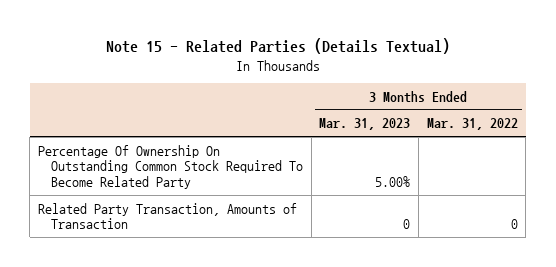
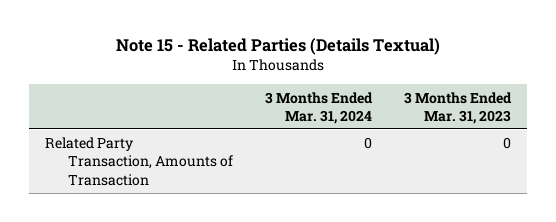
- | 3 Months Ended Mar. 31, 2023 | 3 Months Ended Mar. 31, 2022
+ | 3 Months Ended Mar. 31, 2024 | 3 Months Ended Mar. 31, 2023
- Percentage Of Ownership On Outstanding Common Stock Required To Become Related Party | 5.00% |

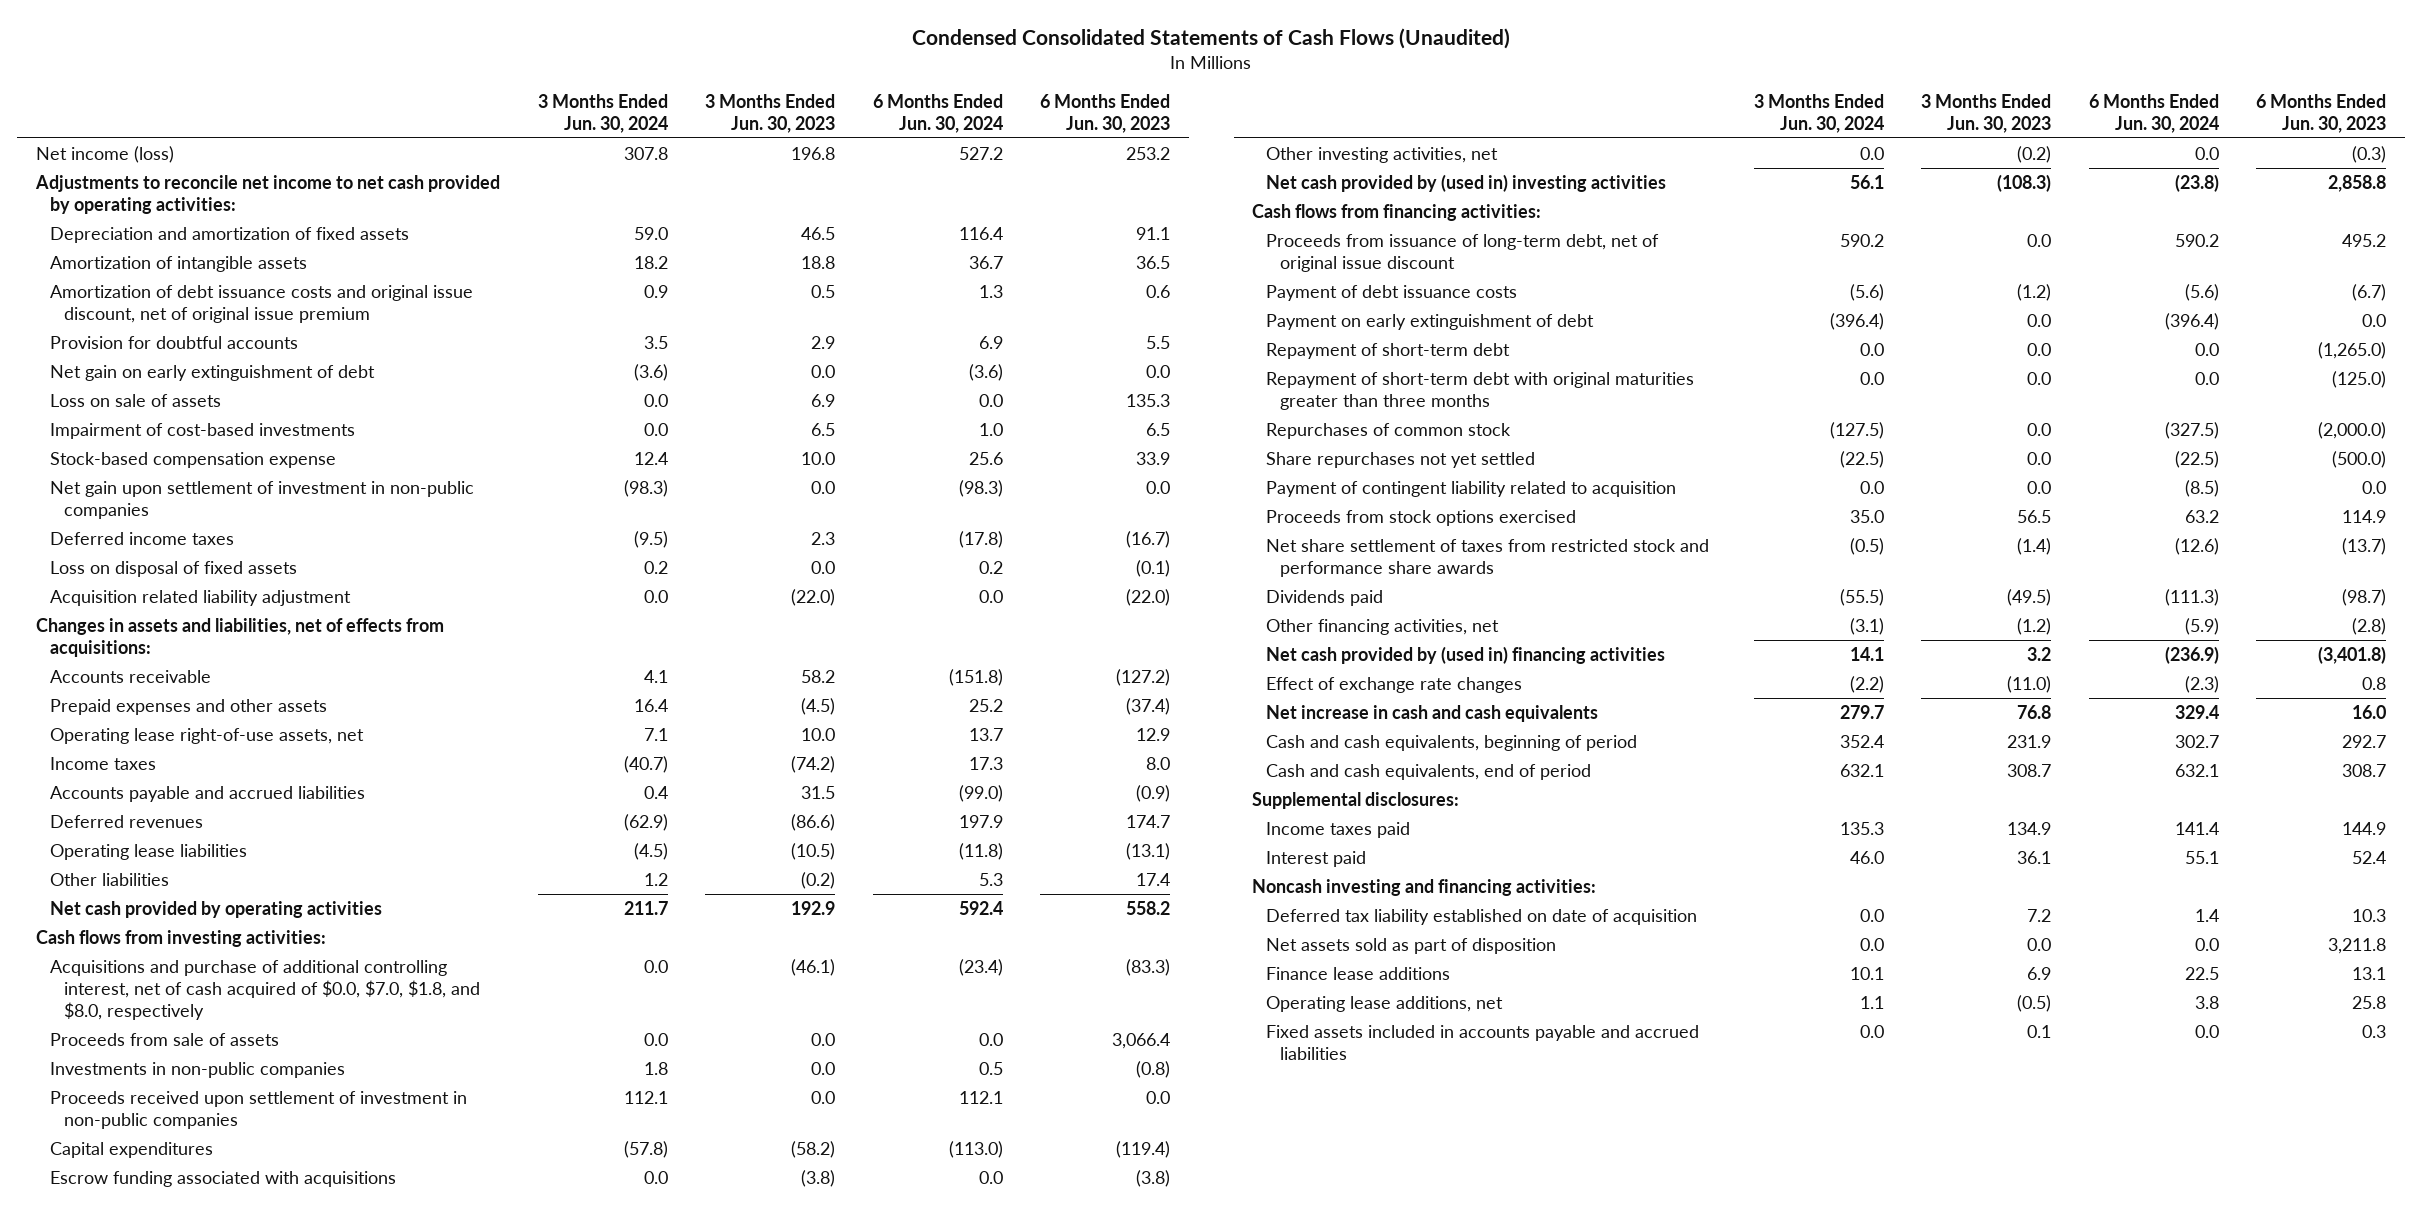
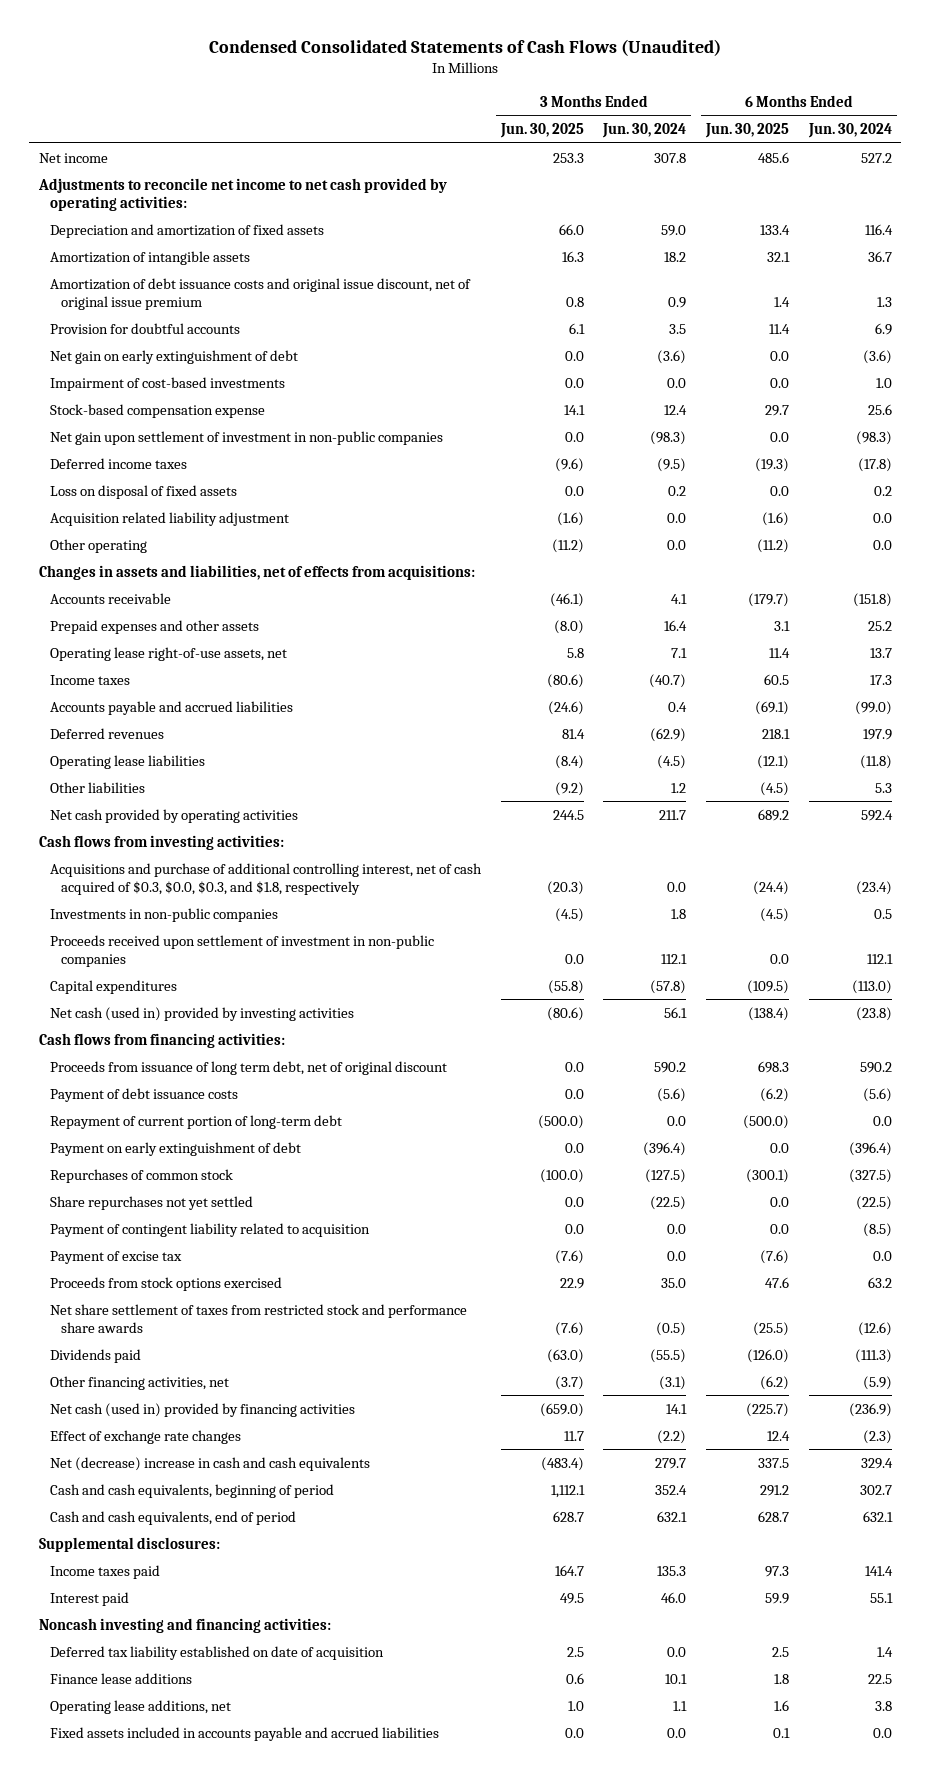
- | 3 Months Ended Jun. 30, 2024 | 3 Months Ended Jun. 30, 2023 | 6 Months Ended Jun. 30, 2024 | 6 Months Ended Jun. 30, 2023
+ | 3 Months Ended Jun. 30, 2025 | 3 Months Ended Jun. 30, 2024 | 6 Months Ended Jun. 30, 2025 | 6 Months Ended Jun. 30, 2024
- Net income (loss) | 307.8 | 196.8 | 527.2 | 253.2
+ Net income | 253.3 | 307.8 | 485.6 | 527.2
- Loss on sale of assets | 0.0 | 6.9 | 0.0 | 135.3
+ Other operating | (11.2) | 0.0 | (11.2) | 0.0
- Acquisitions and purchase of additional controlling interest, net of cash acquired of $0.0, $7.0, $1.8, and $8.0, respectively | 0.0 | (46.1) | (23.4) | (83.3)
- Proceeds from sale of assets | 0.0 | 0.0 | 0.0 | 3,066.4
+ Acquisitions and purchase of additional controlling interest, net of cash acquired of $0.3, $0.0, $0.3, and $1.8, respectively | (20.3) | 0.0 | (24.4) | (23.4)
- Escrow funding associated with acquisitions | 0.0 | (3.8) | 0.0 | (3.8)
- Other investing activities, net | 0.0 | (0.2) | 0.0 | (0.3)
- Net cash provided by (used in) investing activities | 56.1 | (108.3) | (23.8) | 2,858.8
+ Net cash (used in) provided by investing activities | (80.6) | 56.1 | (138.4) | (23.8)
- Proceeds from issuance of long-term debt, net of original issue discount | 590.2 | 0.0 | 590.2 | 495.2
+ Proceeds from issuance of long term debt, net of original discount | 0.0 | 590.2 | 698.3 | 590.2
+ Repayment of current portion of long-term debt | (500.0) | 0.0 | (500.0) | 0.0
- Repayment of short-term debt | 0.0 | 0.0 | 0.0 | (1,265.0)
- Repayment of short-term debt with original maturities greater than three months | 0.0 | 0.0 | 0.0 | (125.0)
+ Payment of excise tax | (7.6) | 0.0 | (7.6) | 0.0
- Net cash provided by (used in) financing activities | 14.1 | 3.2 | (236.9) | (3,401.8)
+ Net cash (used in) provided by financing activities | (659.0) | 14.1 | (225.7) | (236.9)
- Net increase in cash and cash equivalents | 279.7 | 76.8 | 329.4 | 16.0
+ Net (decrease) increase in cash and cash equivalents | (483.4) | 279.7 | 337.5 | 329.4
- Net assets sold as part of disposition | 0.0 | 0.0 | 0.0 | 3,211.8

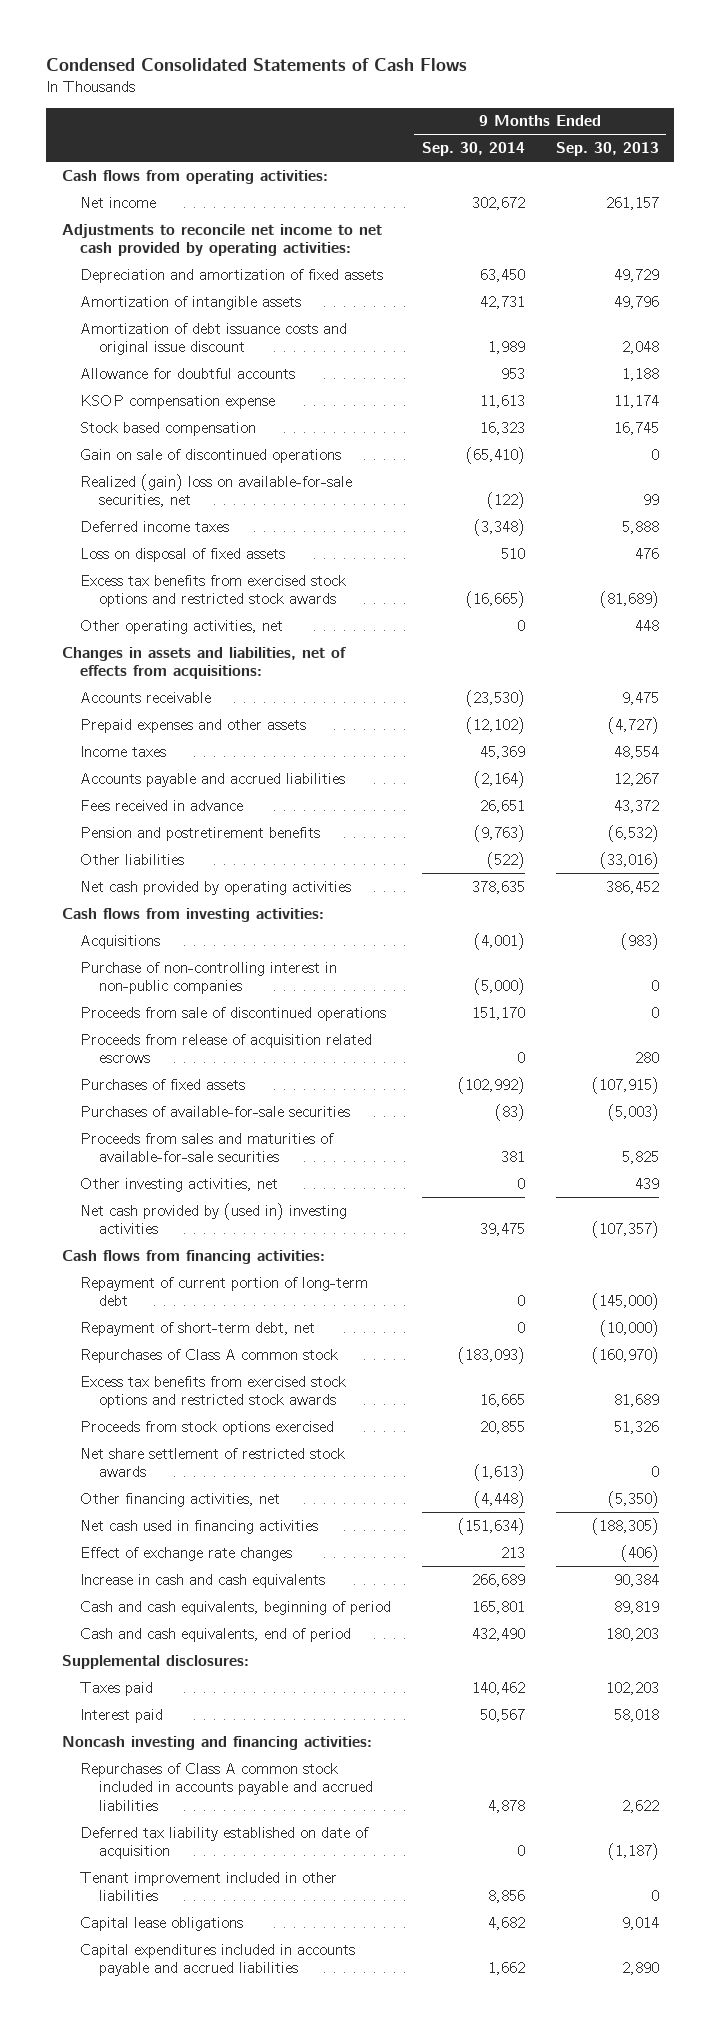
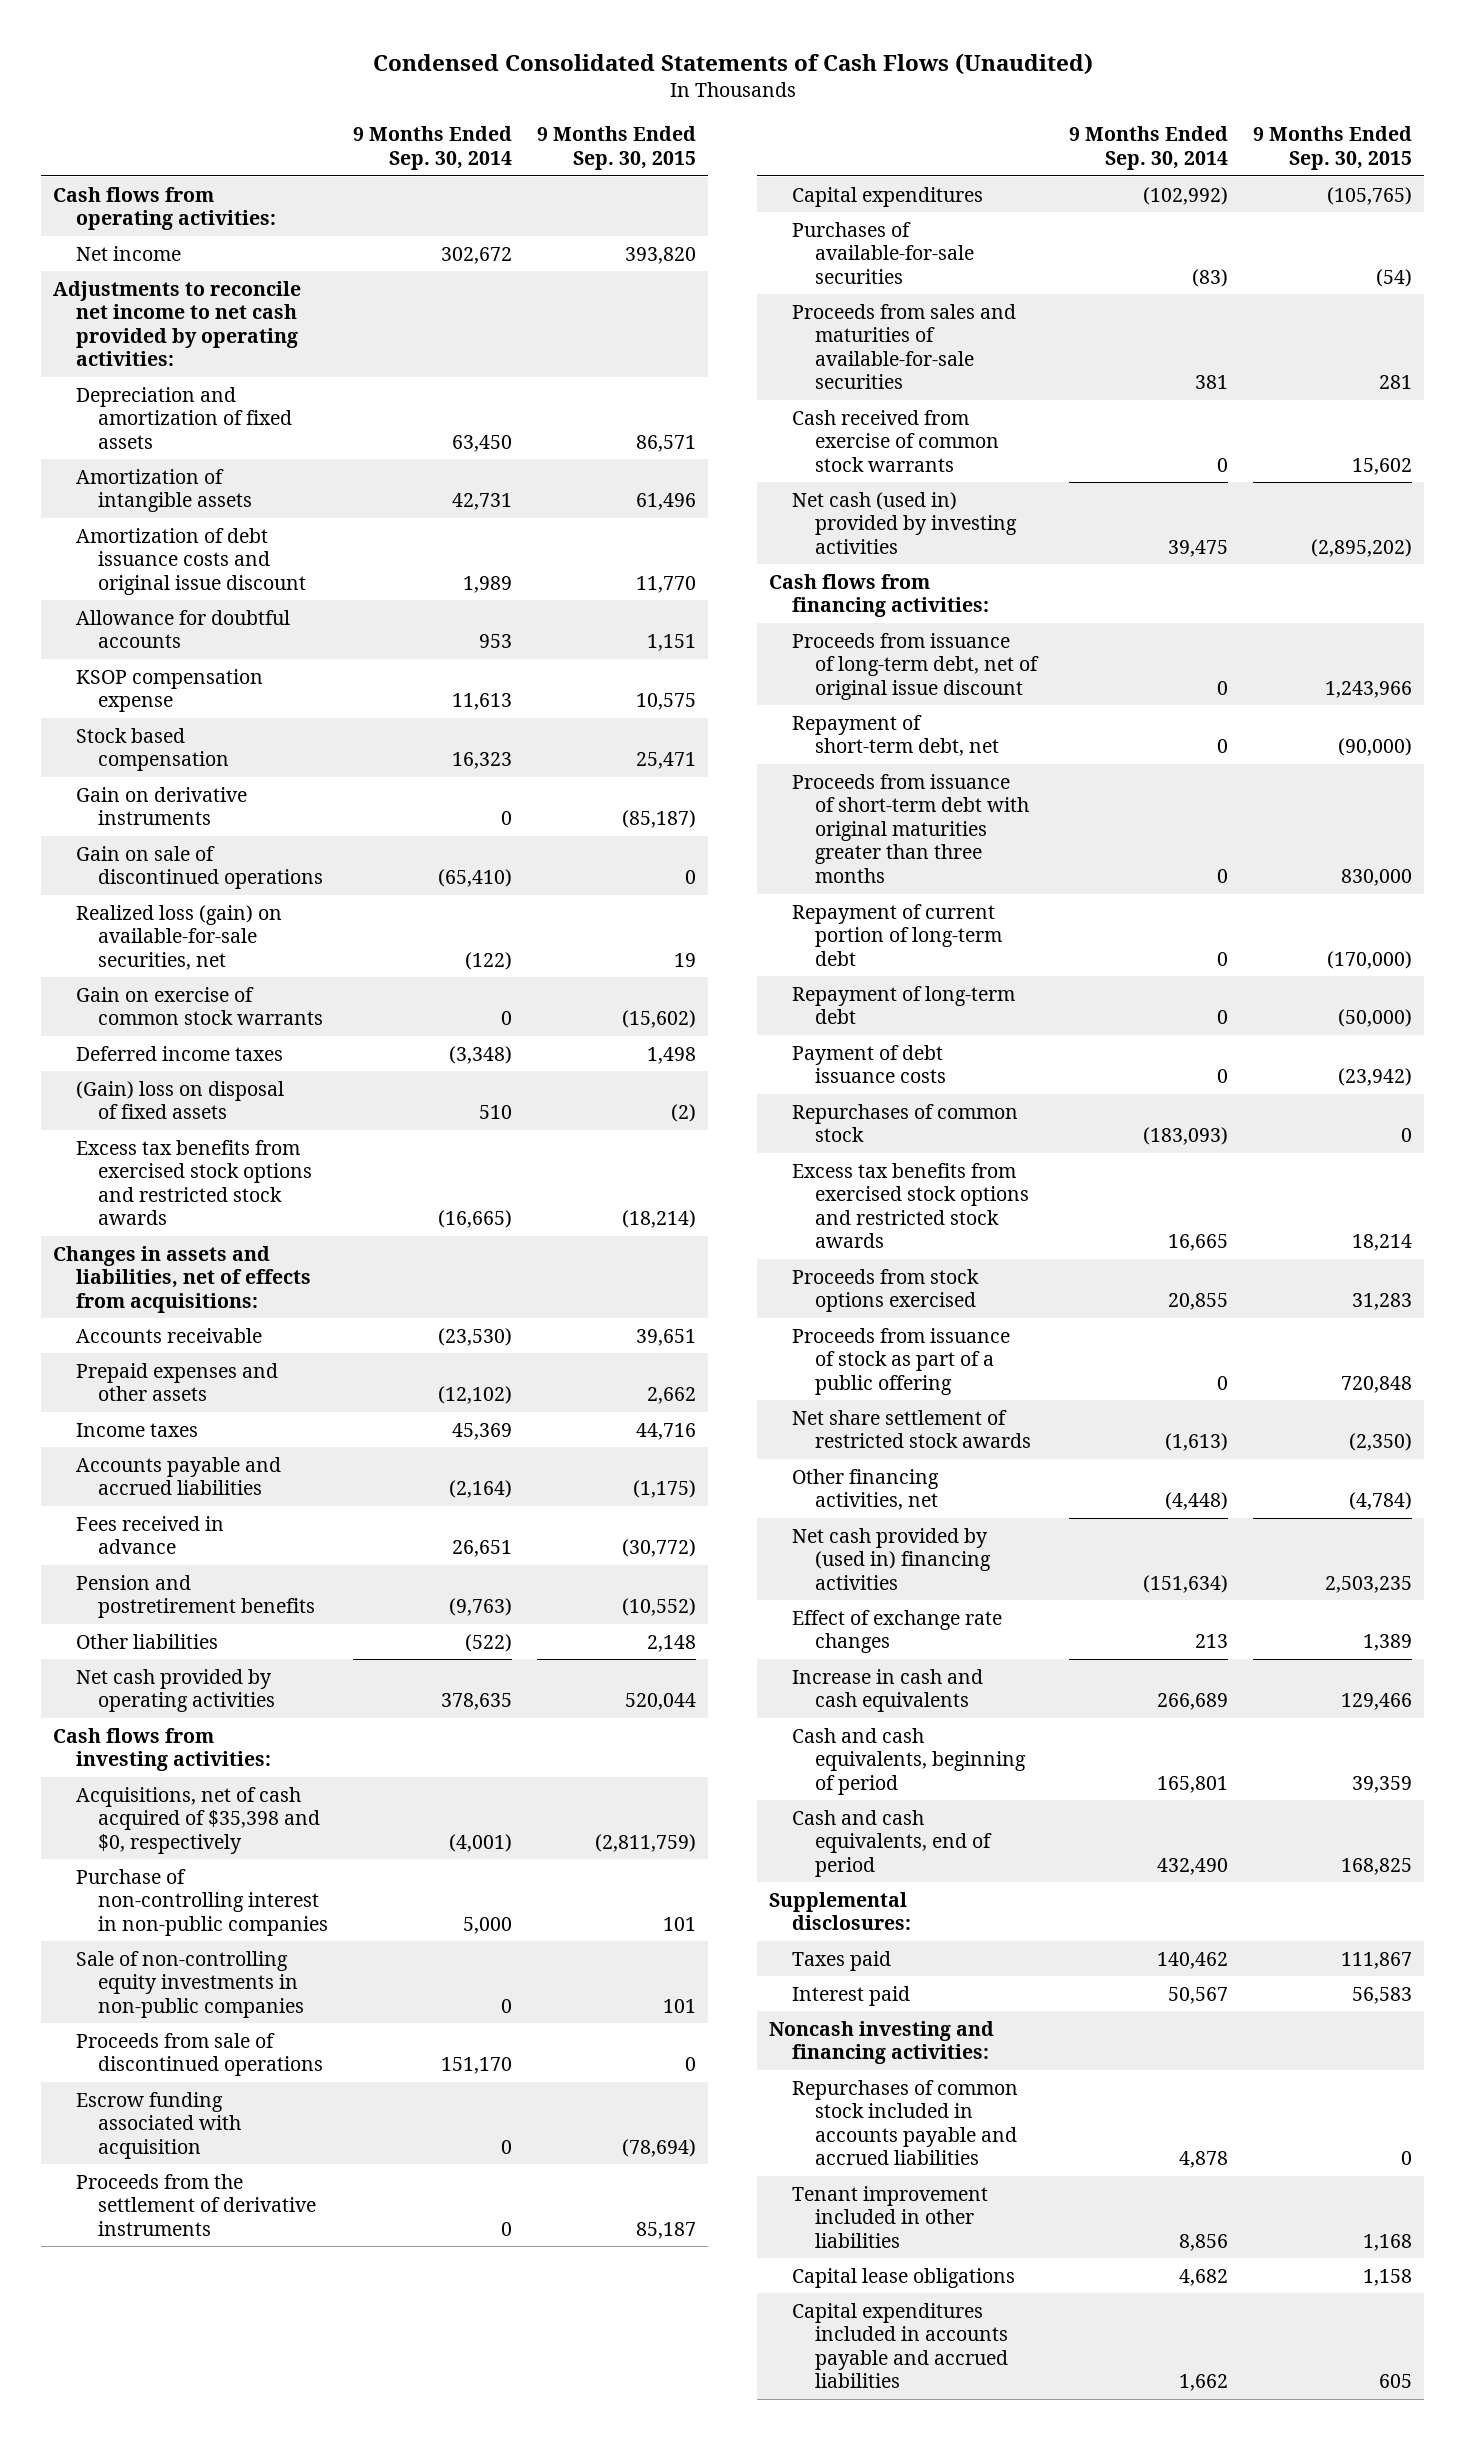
- Condensed Consolidated Statements of Cash Flows
+ Condensed Consolidated Statements of Cash Flows (Unaudited)
- | 9 Months Ended Sep. 30, 2014 | 9 Months Ended Sep. 30, 2013
+ | 9 Months Ended Sep. 30, 2014 | 9 Months Ended Sep. 30, 2015
+ Gain on derivative instruments | 0 | (85,187)
- Realized (gain) loss on available-for-sale securities, net | (122) | 99
+ Realized loss (gain) on available-for-sale securities, net | (122) | 19
+ Gain on exercise of common stock warrants | 0 | (15,602)
- Loss on disposal of fixed assets | 510 | 476
+ (Gain) loss on disposal of fixed assets | 510 | (2)
- Other operating activities, net | 0 | 448
- Acquisitions | (4,001) | (983)
- Purchase of non-controlling interest in non-public companies | (5,000) | 0
+ Acquisitions, net of cash acquired of $35,398 and $0, respectively | (4,001) | (2,811,759)
+ Purchase of non-controlling interest in non-public companies | 5,000 | 101
+ Sale of non-controlling equity investments in non-public companies | 0 | 101
- Proceeds from release of acquisition related escrows | 0 | 280
- Purchases of fixed assets | (102,992) | (107,915)
+ Escrow funding associated with acquisition | 0 | (78,694)
+ Proceeds from the settlement of derivative instruments | 0 | 85,187
+ Capital expenditures | (102,992) | (105,765)
- Other investing activities, net | 0 | 439
- Net cash provided by (used in) investing activities | 39,475 | (107,357)
+ Cash received from exercise of common stock warrants | 0 | 15,602
+ Net cash (used in) provided by investing activities | 39,475 | (2,895,202)
+ Proceeds from issuance of long-term debt, net of original issue discount | 0 | 1,243,966
- Repurchases of Class A common stock | (183,093) | (160,970)
+ Proceeds from issuance of short-term debt with original maturities greater than three months | 0 | 830,000
moved down: Repayment of current portion of long-term debt | 0 | (170,000)
+ Repayment of long-term debt | 0 | (50,000)
+ Payment of debt issuance costs | 0 | (23,942)
+ Repurchases of common stock | (183,093) | 0
+ Proceeds from issuance of stock as part of a public offering | 0 | 720,848
- Net cash used in financing activities | (151,634) | (188,305)
+ Net cash provided by (used in) financing activities | (151,634) | 2,503,235
- Repurchases of Class A common stock included in accounts payable and accrued liabilities | 4,878 | 2,622
- Deferred tax liability established on date of acquisition | 0 | (1,187)
+ Repurchases of common stock included in accounts payable and accrued liabilities | 4,878 | 0

